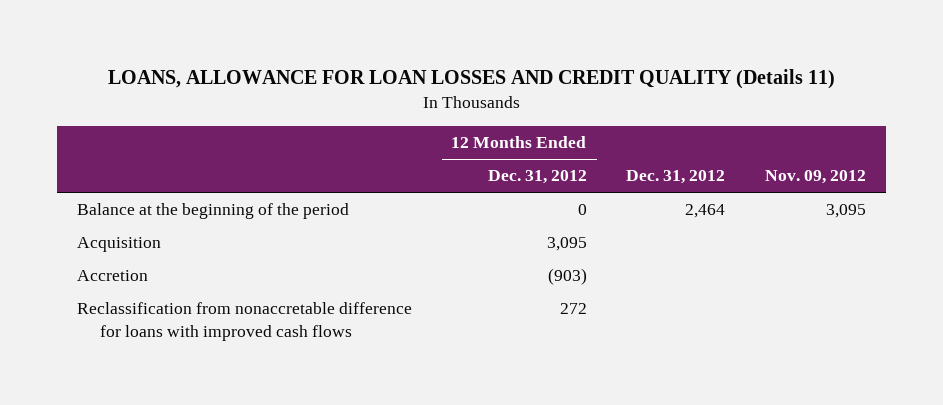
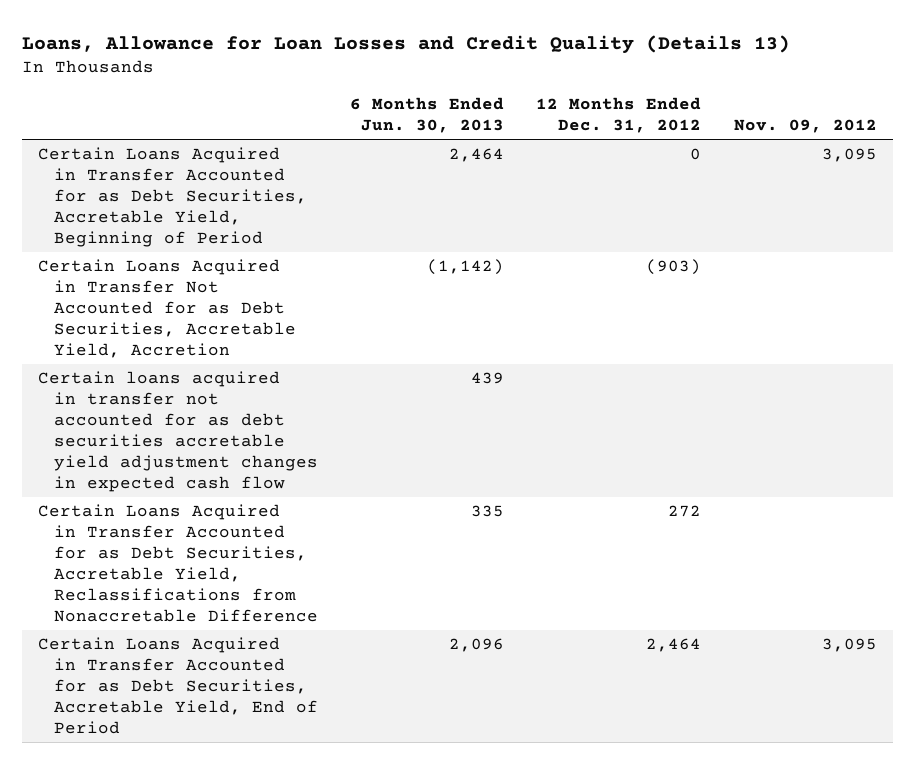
- LOANS, ALLOWANCE FOR LOAN LOSSES AND CREDIT QUALITY (Details 11)
+ Loans, Allowance for Loan Losses and Credit Quality (Details 13)
- | 12 Months Ended Dec. 31, 2012 | Dec. 31, 2012 | Nov. 09, 2012
+ | 6 Months Ended Jun. 30, 2013 | 12 Months Ended Dec. 31, 2012 | Nov. 09, 2012
- Balance at the beginning of the period | 0 | 2,464 | 3,095
- Acquisition | 3,095 | |
- Accretion | (903) | |
- Reclassification from nonaccretable difference for loans with improved cash flows | 272 | |
+ Certain Loans Acquired in Transfer Accounted for as Debt Securities, Accretable Yield, Beginning of Period | 2,464 | 0 | 3,095
+ Certain Loans Acquired in Transfer Not Accounted for as Debt Securities, Accretable Yield, Accretion | (1,142) | (903) |
+ Certain loans acquired in transfer not accounted for as debt securities accretable yield adjustment changes in expected cash flow | 439 | |
+ Certain Loans Acquired in Transfer Accounted for as Debt Securities, Accretable Yield, Reclassifications from Nonaccretable Difference | 335 | 272 |
+ Certain Loans Acquired in Transfer Accounted for as Debt Securities, Accretable Yield, End of Period | 2,096 | 2,464 | 3,095

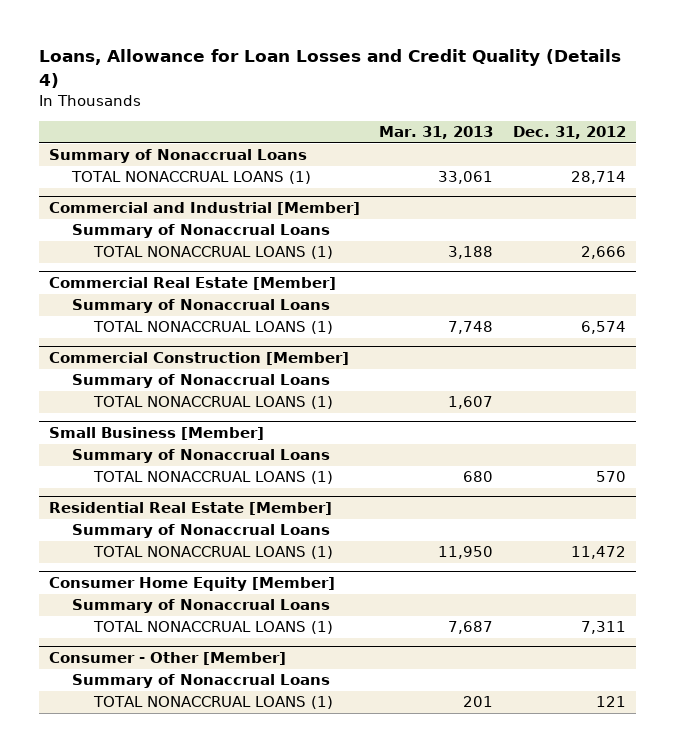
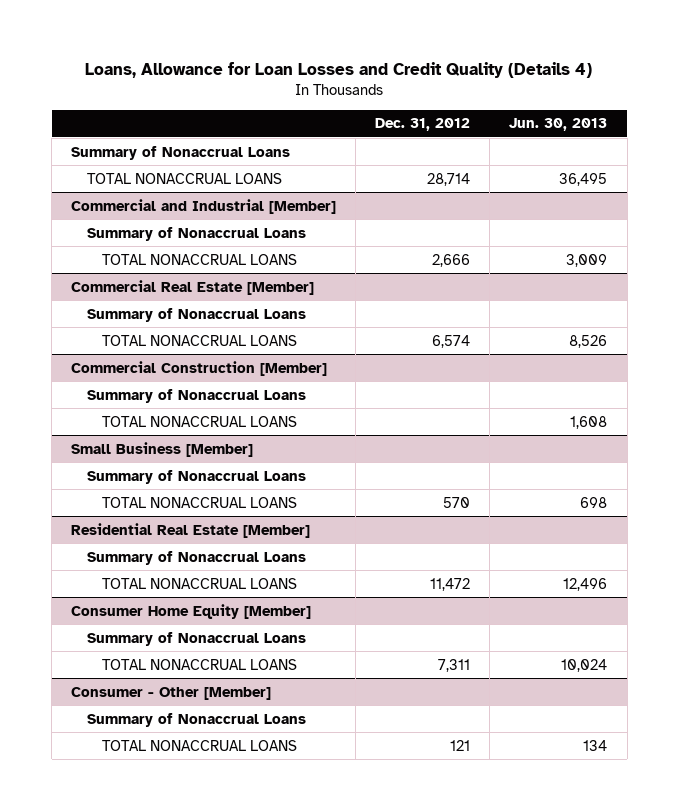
- | Mar. 31, 2013 | Dec. 31, 2012
+ | Dec. 31, 2012 | Jun. 30, 2013
- TOTAL NONACCRUAL LOANS (1) | 33,061 | 28,714
+ TOTAL NONACCRUAL LOANS | 28,714 | 36,495
@ Commercial and Industrial [Member]
- TOTAL NONACCRUAL LOANS (1) | 3,188 | 2,666
+ TOTAL NONACCRUAL LOANS | 2,666 | 3,009
@ Commercial Real Estate [Member]
- TOTAL NONACCRUAL LOANS (1) | 7,748 | 6,574
+ TOTAL NONACCRUAL LOANS | 6,574 | 8,526
@ Commercial Construction [Member]
- TOTAL NONACCRUAL LOANS (1) | 1,607 |
+ TOTAL NONACCRUAL LOANS | | 1,608
@ Small Business [Member]
- TOTAL NONACCRUAL LOANS (1) | 680 | 570
+ TOTAL NONACCRUAL LOANS | 570 | 698
@ Residential Real Estate [Member]
- TOTAL NONACCRUAL LOANS (1) | 11,950 | 11,472
+ TOTAL NONACCRUAL LOANS | 11,472 | 12,496
@ Consumer Home Equity [Member]
- TOTAL NONACCRUAL LOANS (1) | 7,687 | 7,311
+ TOTAL NONACCRUAL LOANS | 7,311 | 10,024
@ Consumer - Other [Member]
- TOTAL NONACCRUAL LOANS (1) | 201 | 121
+ TOTAL NONACCRUAL LOANS | 121 | 134

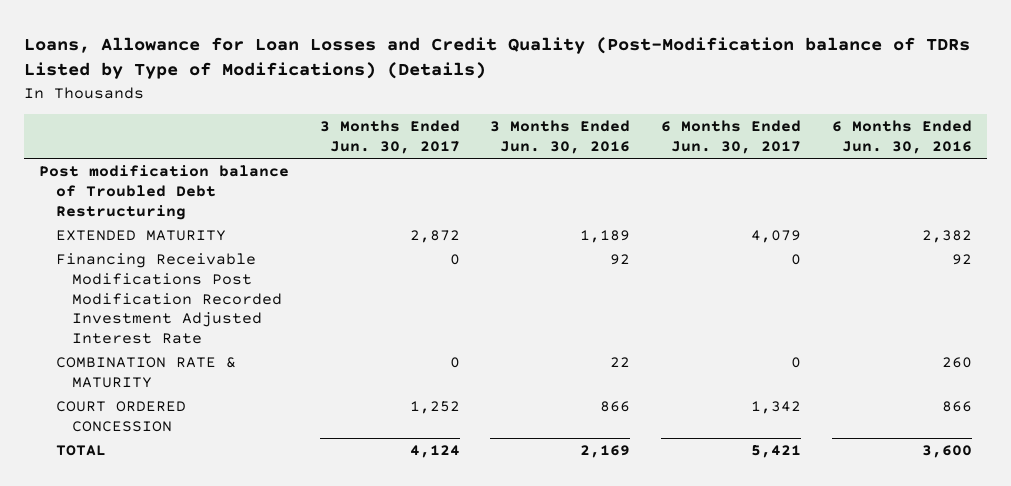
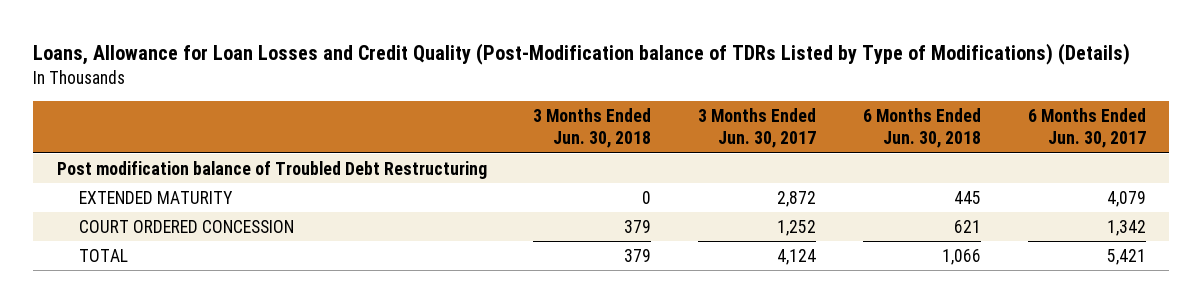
- | 3 Months Ended Jun. 30, 2017 | 3 Months Ended Jun. 30, 2016 | 6 Months Ended Jun. 30, 2017 | 6 Months Ended Jun. 30, 2016
+ | 3 Months Ended Jun. 30, 2018 | 3 Months Ended Jun. 30, 2017 | 6 Months Ended Jun. 30, 2018 | 6 Months Ended Jun. 30, 2017
- Financing Receivable Modifications Post Modification Recorded Investment Adjusted Interest Rate | 0 | 92 | 0 | 92
- COMBINATION RATE & MATURITY | 0 | 22 | 0 | 260

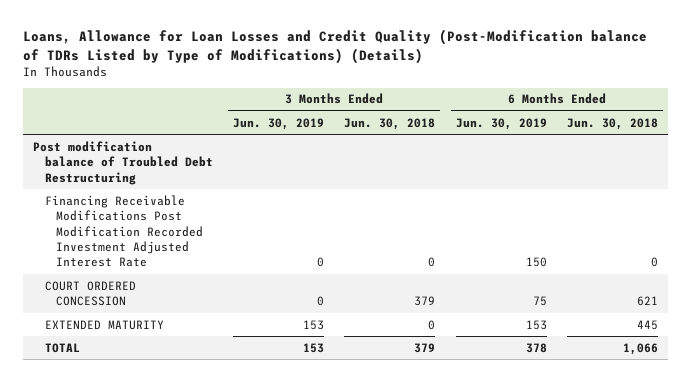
- | 3 Months Ended Jun. 30, 2018 | 3 Months Ended Jun. 30, 2017 | 6 Months Ended Jun. 30, 2018 | 6 Months Ended Jun. 30, 2017
+ | 3 Months Ended Jun. 30, 2019 | 3 Months Ended Jun. 30, 2018 | 6 Months Ended Jun. 30, 2019 | 6 Months Ended Jun. 30, 2018
+ Financing Receivable Modifications Post Modification Recorded Investment Adjusted Interest Rate | 0 | 0 | 150 | 0
moved down: EXTENDED MATURITY | 153 | 0 | 153 | 445

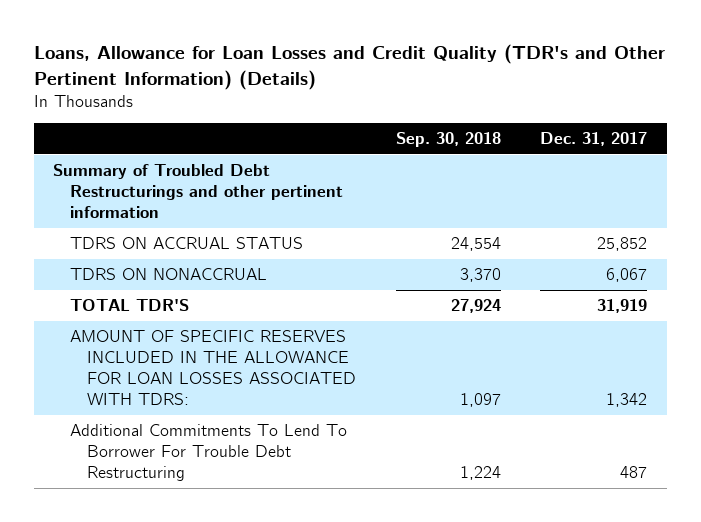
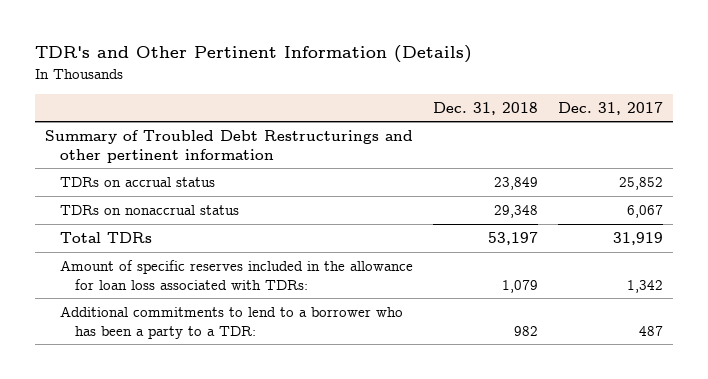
- Loans, Allowance for Loan Losses and Credit Quality (TDR's and Other Pertinent Information) (Details)
+ TDR's and Other Pertinent Information (Details)
- | Sep. 30, 2018 | Dec. 31, 2017
+ | Dec. 31, 2018 | Dec. 31, 2017
- TDRS ON ACCRUAL STATUS | 24,554 | 25,852
- TDRS ON NONACCRUAL | 3,370 | 6,067
- TOTAL TDR'S | 27,924 | 31,919
- AMOUNT OF SPECIFIC RESERVES INCLUDED IN THE ALLOWANCE FOR LOAN LOSSES ASSOCIATED WITH TDRS: | 1,097 | 1,342
- Additional Commitments To Lend To Borrower For Trouble Debt Restructuring | 1,224 | 487
+ TDRs on accrual status | 23,849 | 25,852
+ TDRs on nonaccrual status | 29,348 | 6,067
+ Total TDRs | 53,197 | 31,919
+ Amount of specific reserves included in the allowance for loan loss associated with TDRs: | 1,079 | 1,342
+ Additional commitments to lend to a borrower who has been a party to a TDR: | 982 | 487

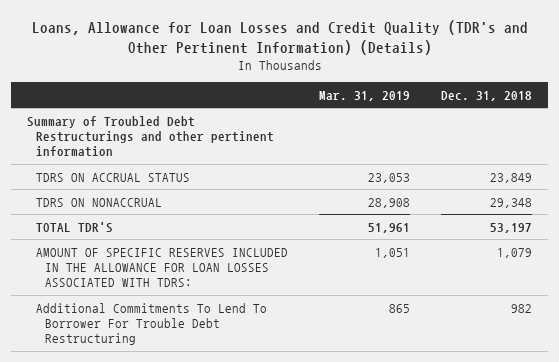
- TDR's and Other Pertinent Information (Details)
+ Loans, Allowance for Loan Losses and Credit Quality (TDR's and Other Pertinent Information) (Details)
- | Dec. 31, 2018 | Dec. 31, 2017
+ | Mar. 31, 2019 | Dec. 31, 2018
- TDRs on accrual status | 23,849 | 25,852
- TDRs on nonaccrual status | 29,348 | 6,067
- Total TDRs | 53,197 | 31,919
- Amount of specific reserves included in the allowance for loan loss associated with TDRs: | 1,079 | 1,342
- Additional commitments to lend to a borrower who has been a party to a TDR: | 982 | 487
+ TDRS ON ACCRUAL STATUS | 23,053 | 23,849
+ TDRS ON NONACCRUAL | 28,908 | 29,348
+ TOTAL TDR'S | 51,961 | 53,197
+ AMOUNT OF SPECIFIC RESERVES INCLUDED IN THE ALLOWANCE FOR LOAN LOSSES ASSOCIATED WITH TDRS: | 1,051 | 1,079
+ Additional Commitments To Lend To Borrower For Trouble Debt Restructuring | 865 | 982

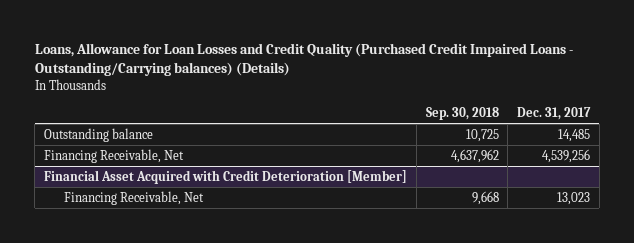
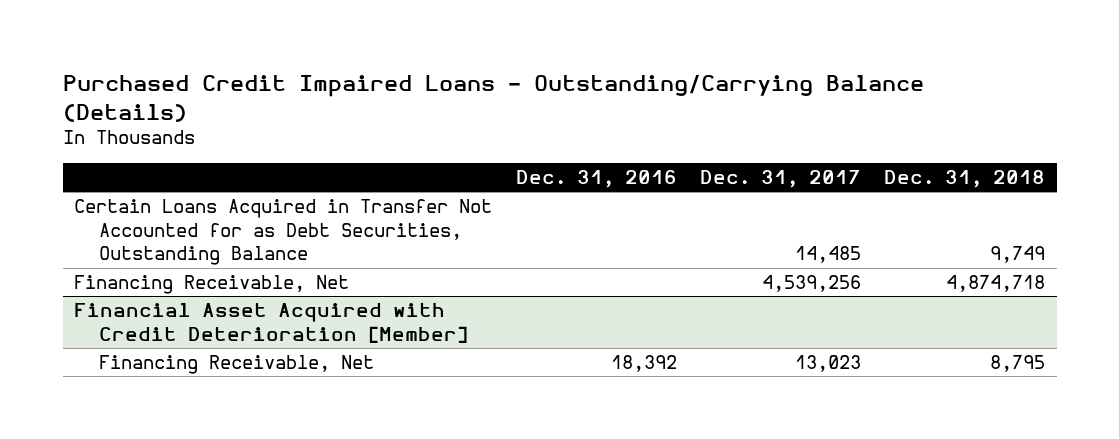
- Loans, Allowance for Loan Losses and Credit Quality (Purchased Credit Impaired Loans - Outstanding/Carrying balances) (Details)
+ Purchased Credit Impaired Loans - Outstanding/Carrying Balance (Details)
- | Sep. 30, 2018 | Dec. 31, 2017
+ | Dec. 31, 2016 | Dec. 31, 2017 | Dec. 31, 2018
- Outstanding balance | 10,725 | 14,485
+ Certain Loans Acquired in Transfer Not Accounted for as Debt Securities, Outstanding Balance | | 14,485 | 9,749

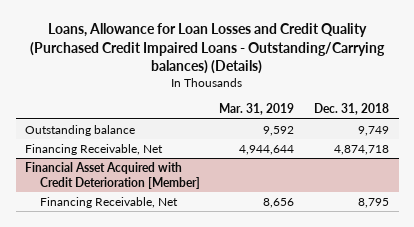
- Purchased Credit Impaired Loans - Outstanding/Carrying Balance (Details)
+ Loans, Allowance for Loan Losses and Credit Quality (Purchased Credit Impaired Loans - Outstanding/Carrying balances) (Details)
- | Dec. 31, 2016 | Dec. 31, 2017 | Dec. 31, 2018
+ | Mar. 31, 2019 | Dec. 31, 2018
- Certain Loans Acquired in Transfer Not Accounted for as Debt Securities, Outstanding Balance | | 14,485 | 9,749
+ Outstanding balance | 9,592 | 9,749

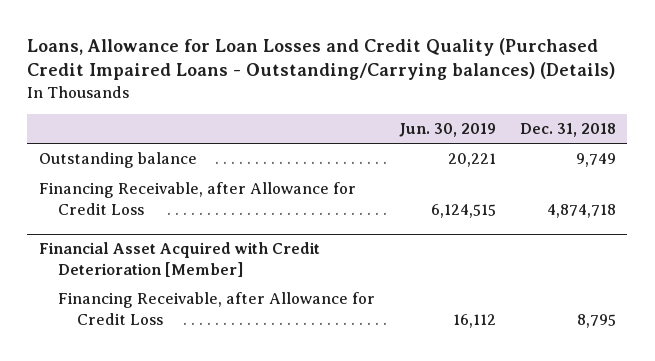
- | Mar. 31, 2019 | Dec. 31, 2018
+ | Jun. 30, 2019 | Dec. 31, 2018
- Financing Receivable, Net | 4,944,644 | 4,874,718
+ Financing Receivable, after Allowance for Credit Loss | 6,124,515 | 4,874,718
@ Financial Asset Acquired with Credit Deterioration [Member]
- Financing Receivable, Net | 8,656 | 8,795
+ Financing Receivable, after Allowance for Credit Loss | 16,112 | 8,795

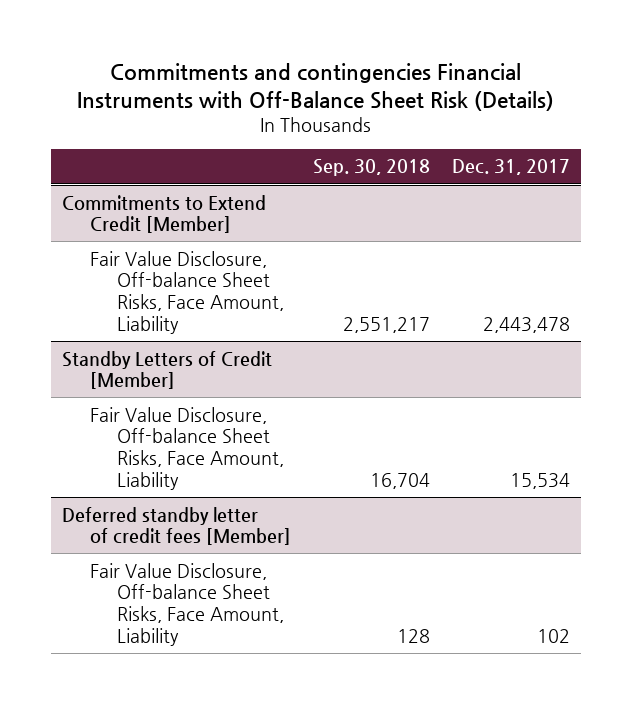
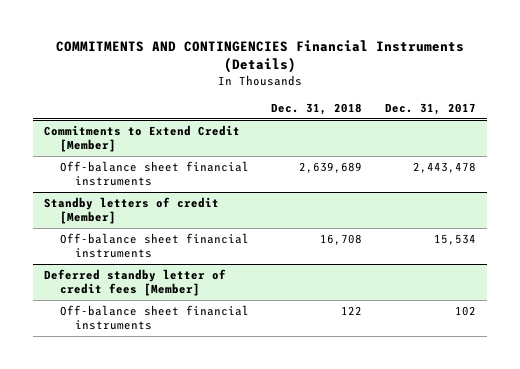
- Commitments and contingencies Financial Instruments with Off-Balance Sheet Risk (Details)
+ COMMITMENTS AND CONTINGENCIES Financial Instruments (Details)
- | Sep. 30, 2018 | Dec. 31, 2017
+ | Dec. 31, 2018 | Dec. 31, 2017
@ Commitments to Extend Credit [Member]
- Fair Value Disclosure, Off-balance Sheet Risks, Face Amount, Liability | 2,551,217 | 2,443,478
- Standby Letters of Credit [Member]
- Fair Value Disclosure, Off-balance Sheet Risks, Face Amount, Liability | 16,704 | 15,534
@ Commitments to Extend Credit [Member]
+ Off-balance sheet financial instruments | 2,639,689 | 2,443,478
+ Standby letters of credit [Member]
+ Off-balance sheet financial instruments | 16,708 | 15,534
@ Deferred standby letter of credit fees [Member]
- Fair Value Disclosure, Off-balance Sheet Risks, Face Amount, Liability | 128 | 102
+ Off-balance sheet financial instruments | 122 | 102

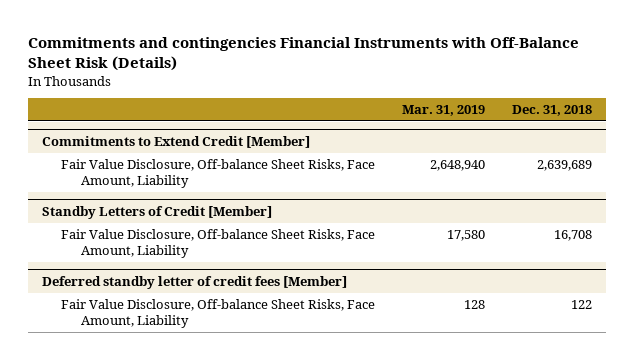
- COMMITMENTS AND CONTINGENCIES Financial Instruments (Details)
+ Commitments and contingencies Financial Instruments with Off-Balance Sheet Risk (Details)
- | Dec. 31, 2018 | Dec. 31, 2017
+ | Mar. 31, 2019 | Dec. 31, 2018
@ Commitments to Extend Credit [Member]
- Off-balance sheet financial instruments | 2,639,689 | 2,443,478
- Standby letters of credit [Member]
- Off-balance sheet financial instruments | 16,708 | 15,534
@ Commitments to Extend Credit [Member]
+ Fair Value Disclosure, Off-balance Sheet Risks, Face Amount, Liability | 2,648,940 | 2,639,689
+ Standby Letters of Credit [Member]
+ Fair Value Disclosure, Off-balance Sheet Risks, Face Amount, Liability | 17,580 | 16,708
@ Deferred standby letter of credit fees [Member]
- Off-balance sheet financial instruments | 122 | 102
+ Fair Value Disclosure, Off-balance Sheet Risks, Face Amount, Liability | 128 | 122

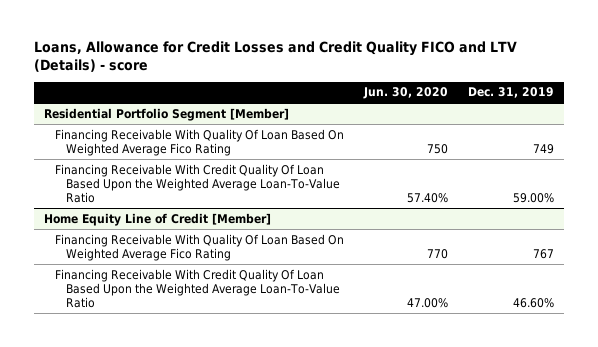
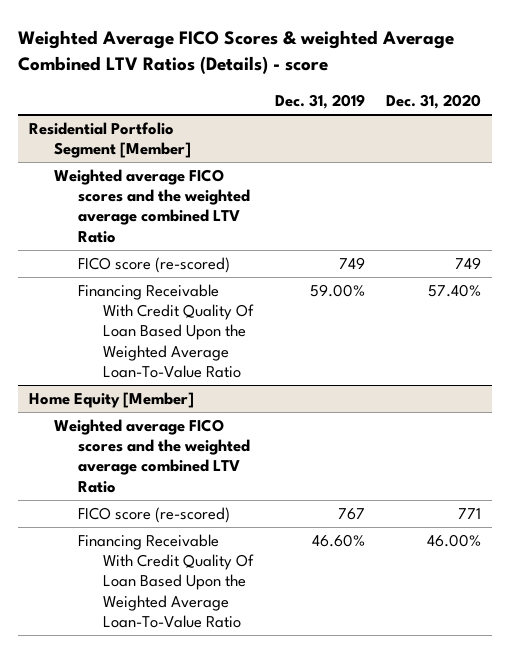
- Loans, Allowance for Credit Losses and Credit Quality FICO and LTV (Details) - score
+ Weighted Average FICO Scores & weighted Average Combined LTV Ratios (Details) - score
- | Jun. 30, 2020 | Dec. 31, 2019
+ | Dec. 31, 2019 | Dec. 31, 2020
@ Residential Portfolio Segment [Member]
- Financing Receivable With Quality Of Loan Based On Weighted Average Fico Rating | 750 | 749
+ Weighted average FICO scores and the weighted average combined LTV Ratio
+ FICO score (re-scored) | 749 | 749
- Home Equity Line of Credit [Member]
- Financing Receivable With Quality Of Loan Based On Weighted Average Fico Rating | 770 | 767
+ Home Equity [Member]
+ Weighted average FICO scores and the weighted average combined LTV Ratio
+ FICO score (re-scored) | 767 | 771

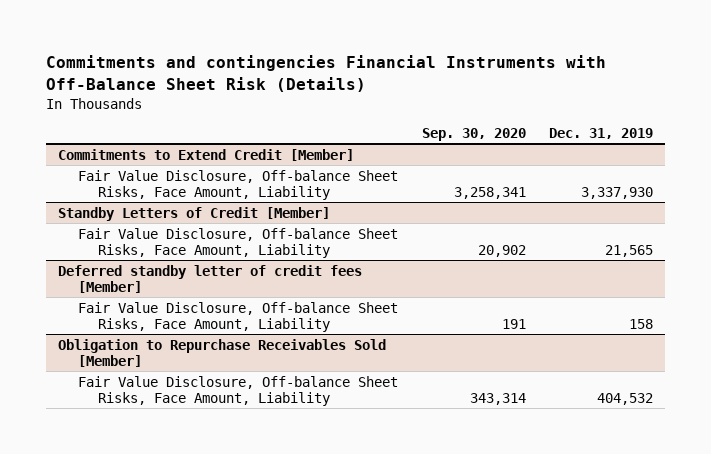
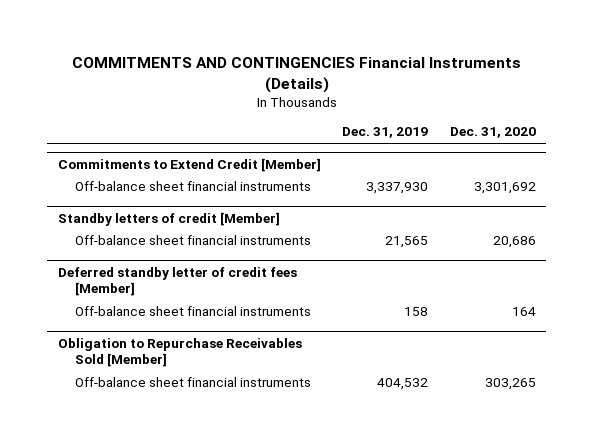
- Commitments and contingencies Financial Instruments with Off-Balance Sheet Risk (Details)
+ COMMITMENTS AND CONTINGENCIES Financial Instruments (Details)
- | Sep. 30, 2020 | Dec. 31, 2019
+ | Dec. 31, 2019 | Dec. 31, 2020
@ Commitments to Extend Credit [Member]
- Fair Value Disclosure, Off-balance Sheet Risks, Face Amount, Liability | 3,258,341 | 3,337,930
- Standby Letters of Credit [Member]
- Fair Value Disclosure, Off-balance Sheet Risks, Face Amount, Liability | 20,902 | 21,565
@ Commitments to Extend Credit [Member]
+ Off-balance sheet financial instruments | 3,337,930 | 3,301,692
+ Standby letters of credit [Member]
+ Off-balance sheet financial instruments | 21,565 | 20,686
@ Deferred standby letter of credit fees [Member]
- Fair Value Disclosure, Off-balance Sheet Risks, Face Amount, Liability | 191 | 158
+ Off-balance sheet financial instruments | 158 | 164
@ Obligation to Repurchase Receivables Sold [Member]
- Fair Value Disclosure, Off-balance Sheet Risks, Face Amount, Liability | 343,314 | 404,532
+ Off-balance sheet financial instruments | 404,532 | 303,265

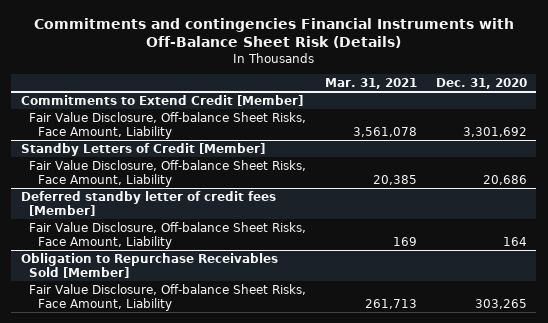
- COMMITMENTS AND CONTINGENCIES Financial Instruments (Details)
+ Commitments and contingencies Financial Instruments with Off-Balance Sheet Risk (Details)
- | Dec. 31, 2019 | Dec. 31, 2020
+ | Mar. 31, 2021 | Dec. 31, 2020
@ Commitments to Extend Credit [Member]
- Off-balance sheet financial instruments | 3,337,930 | 3,301,692
- Standby letters of credit [Member]
- Off-balance sheet financial instruments | 21,565 | 20,686
@ Commitments to Extend Credit [Member]
+ Fair Value Disclosure, Off-balance Sheet Risks, Face Amount, Liability | 3,561,078 | 3,301,692
+ Standby Letters of Credit [Member]
+ Fair Value Disclosure, Off-balance Sheet Risks, Face Amount, Liability | 20,385 | 20,686
@ Deferred standby letter of credit fees [Member]
- Off-balance sheet financial instruments | 158 | 164
+ Fair Value Disclosure, Off-balance Sheet Risks, Face Amount, Liability | 169 | 164
@ Obligation to Repurchase Receivables Sold [Member]
- Off-balance sheet financial instruments | 404,532 | 303,265
+ Fair Value Disclosure, Off-balance Sheet Risks, Face Amount, Liability | 261,713 | 303,265

